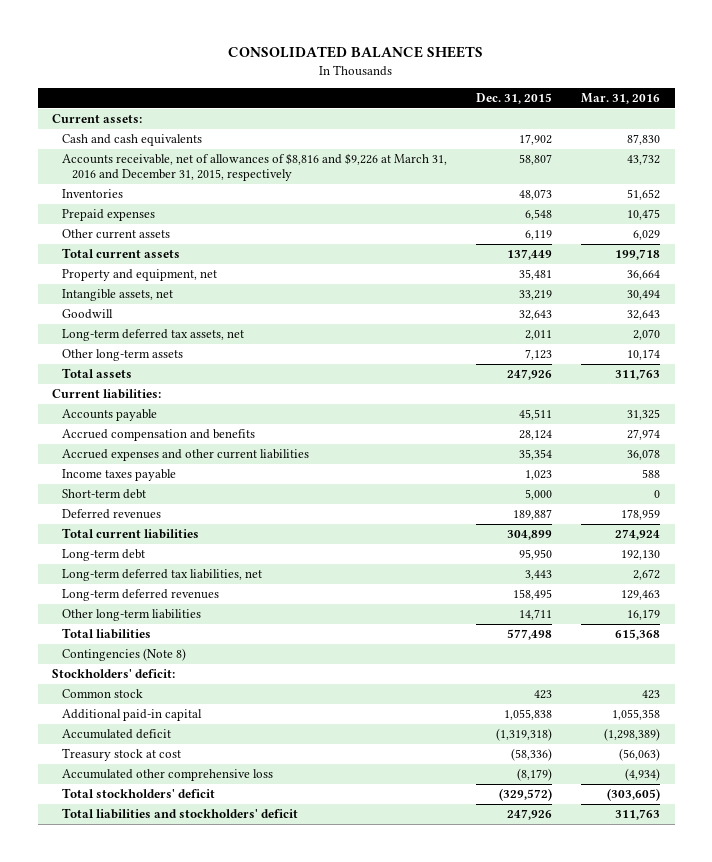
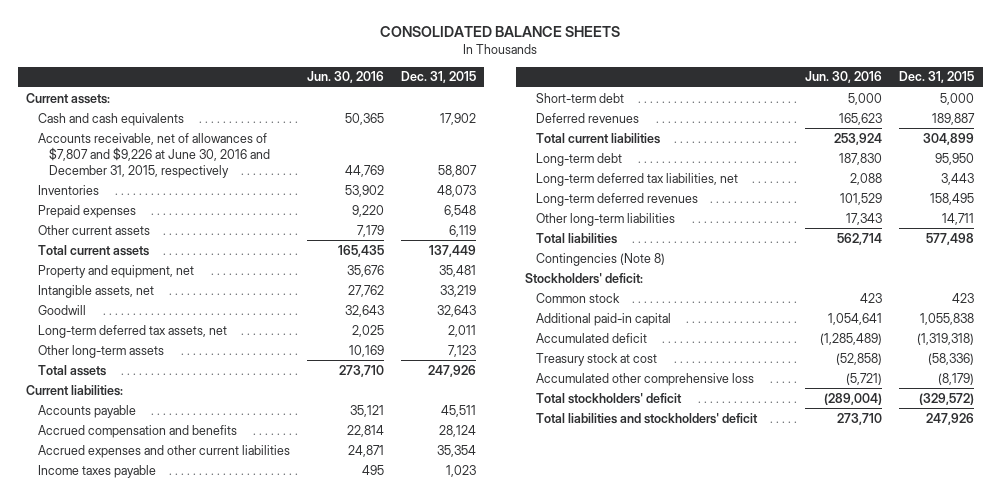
- | Dec. 31, 2015 | Mar. 31, 2016
+ | Jun. 30, 2016 | Dec. 31, 2015
- Accounts receivable, net of allowances of $8,816 and $9,226 at March 31, 2016 and December 31, 2015, respectively | 58,807 | 43,732
+ Accounts receivable, net of allowances of $7,807 and $9,226 at June 30, 2016 and December 31, 2015, respectively | 44,769 | 58,807

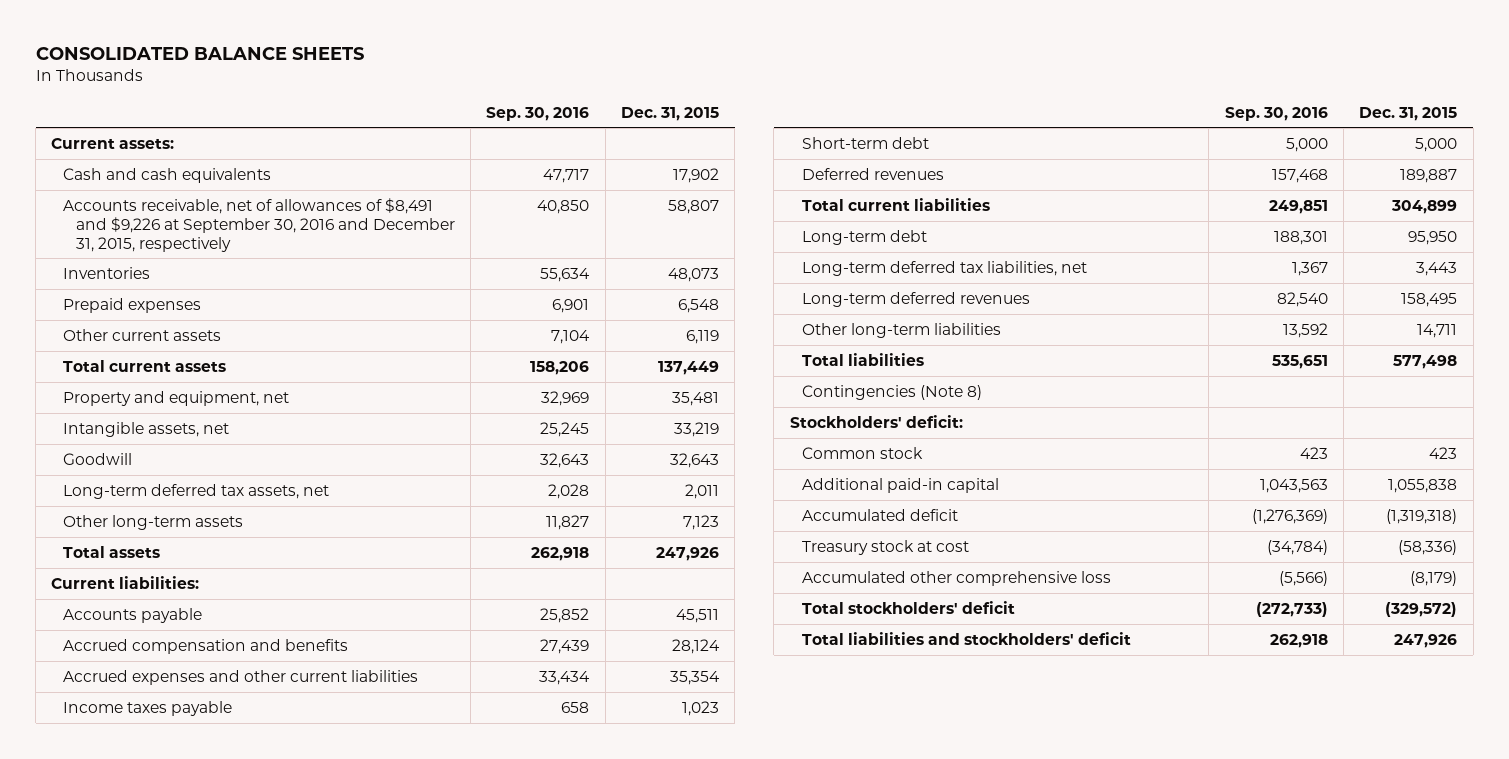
- | Jun. 30, 2016 | Dec. 31, 2015
+ | Sep. 30, 2016 | Dec. 31, 2015
- Accounts receivable, net of allowances of $7,807 and $9,226 at June 30, 2016 and December 31, 2015, respectively | 44,769 | 58,807
+ Accounts receivable, net of allowances of $8,491 and $9,226 at September 30, 2016 and December 31, 2015, respectively | 40,850 | 58,807

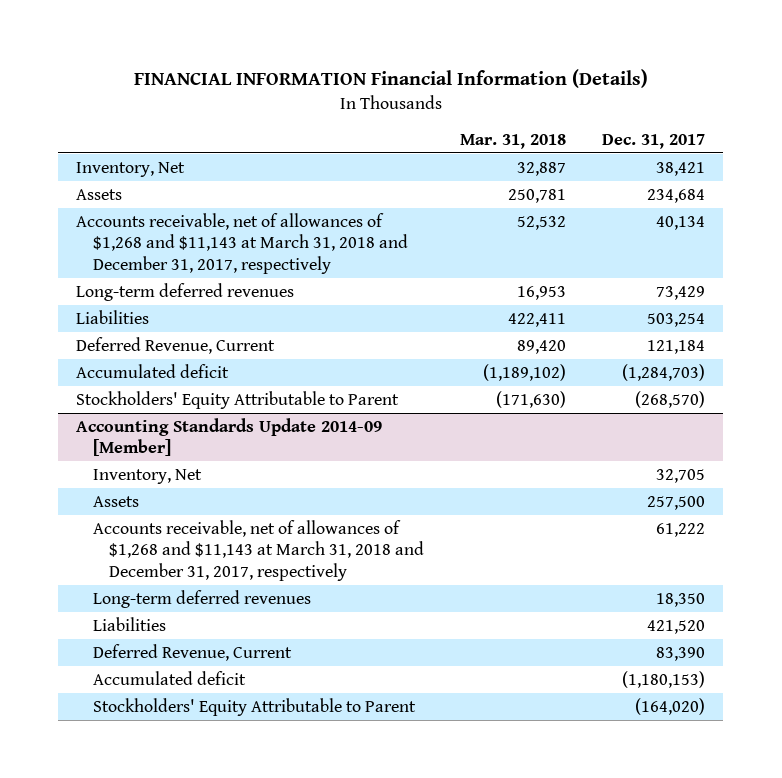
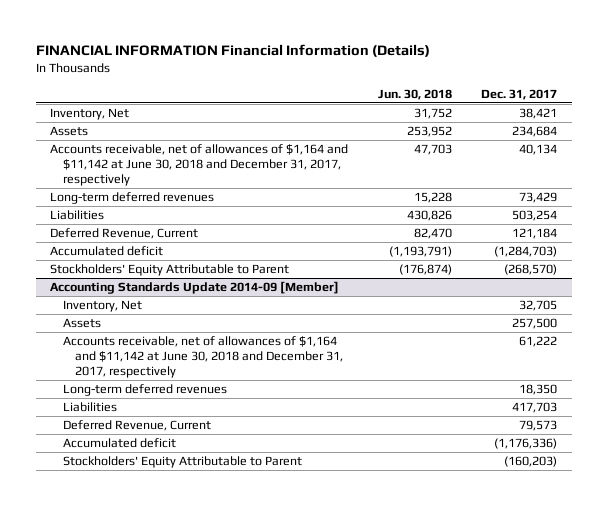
- | Mar. 31, 2018 | Dec. 31, 2017
+ | Jun. 30, 2018 | Dec. 31, 2017
- Accounts receivable, net of allowances of $1,268 and $11,143 at March 31, 2018 and December 31, 2017, respectively | 52,532 | 40,134
+ Accounts receivable, net of allowances of $1,164 and $11,142 at June 30, 2018 and December 31, 2017, respectively | 47,703 | 40,134
@ Accounting Standards Update 2014-09 [Member]
- Accounts receivable, net of allowances of $1,268 and $11,143 at March 31, 2018 and December 31, 2017, respectively | | 61,222
+ Accounts receivable, net of allowances of $1,164 and $11,142 at June 30, 2018 and December 31, 2017, respectively | | 61,222
- Liabilities | | 421,520
- Deferred Revenue, Current | | 83,390
- Accumulated deficit | | (1,180,153)
- Stockholders' Equity Attributable to Parent | | (164,020)
+ Liabilities | | 417,703
+ Deferred Revenue, Current | | 79,573
+ Accumulated deficit | | (1,176,336)
+ Stockholders' Equity Attributable to Parent | | (160,203)

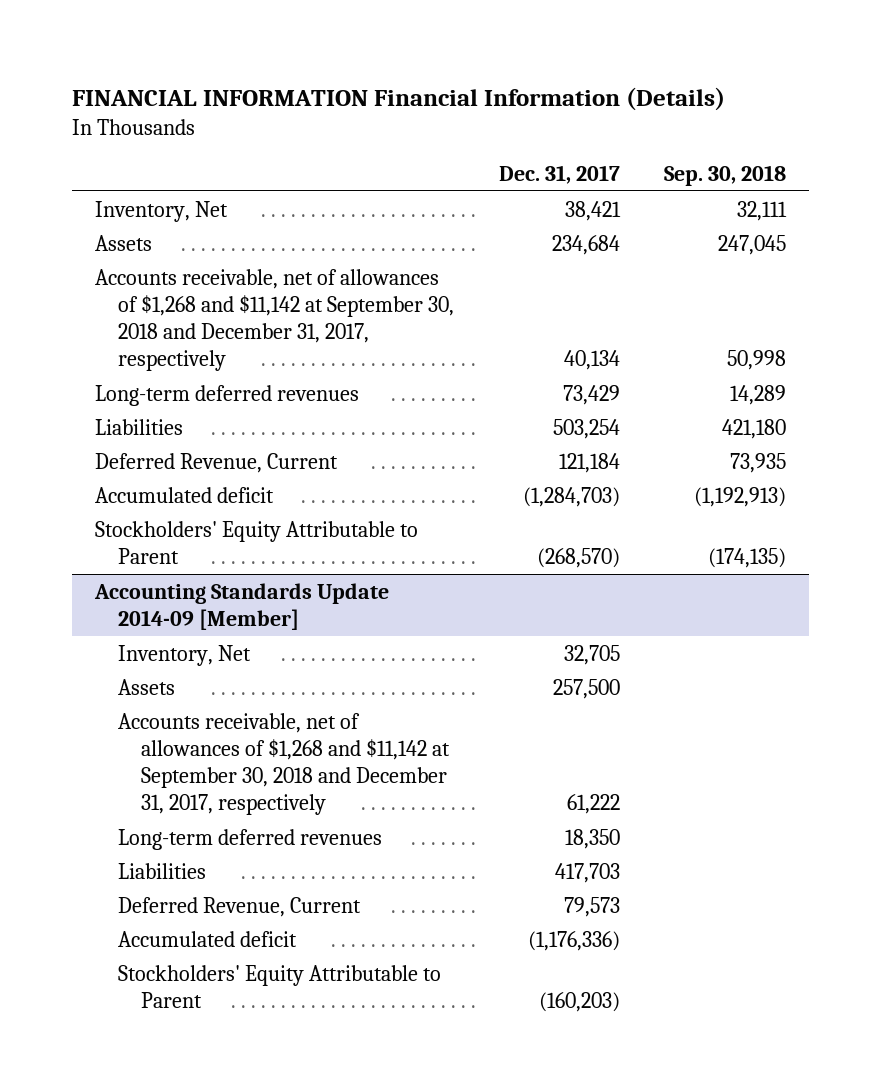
- | Jun. 30, 2018 | Dec. 31, 2017
+ | Dec. 31, 2017 | Sep. 30, 2018
- Accounts receivable, net of allowances of $1,164 and $11,142 at June 30, 2018 and December 31, 2017, respectively | 47,703 | 40,134
+ Accounts receivable, net of allowances of $1,268 and $11,142 at September 30, 2018 and December 31, 2017, respectively | 40,134 | 50,998
@ Accounting Standards Update 2014-09 [Member]
- Accounts receivable, net of allowances of $1,164 and $11,142 at June 30, 2018 and December 31, 2017, respectively | | 61,222
+ Accounts receivable, net of allowances of $1,268 and $11,142 at September 30, 2018 and December 31, 2017, respectively | 61,222 |

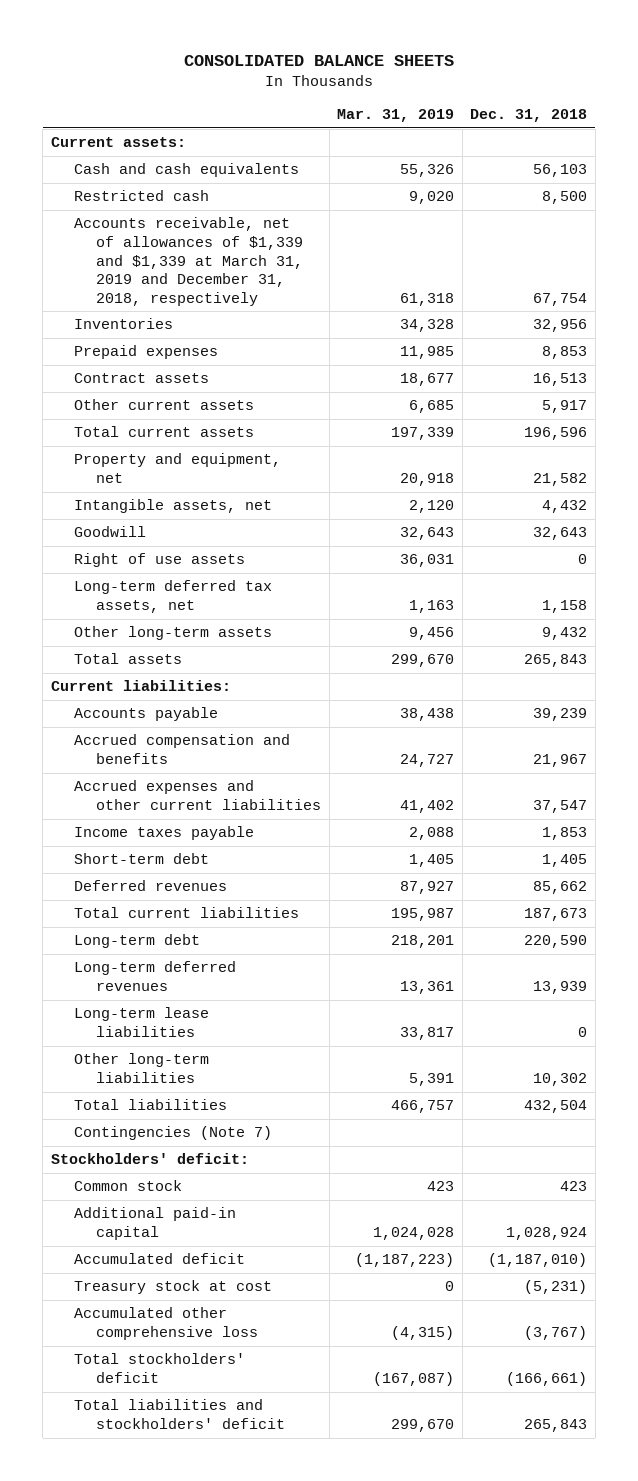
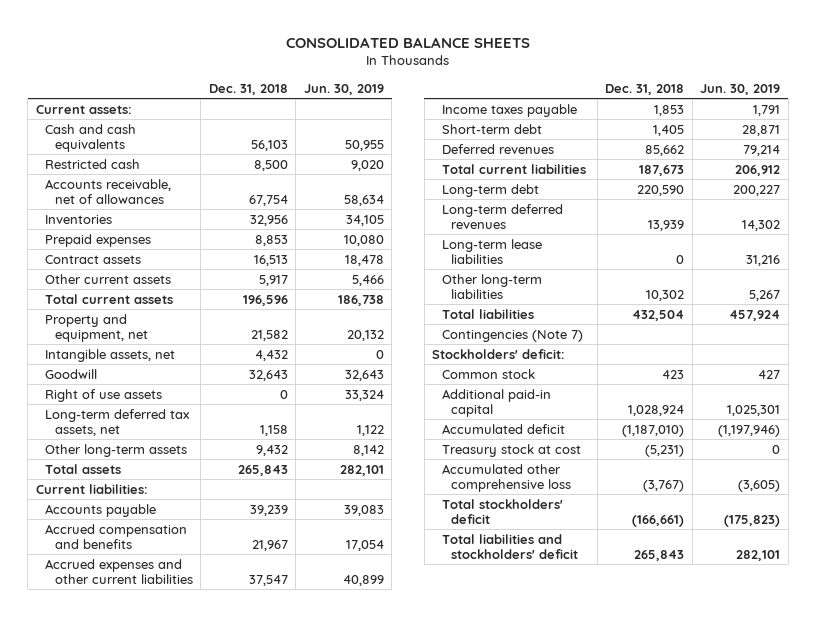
- | Mar. 31, 2019 | Dec. 31, 2018
+ | Dec. 31, 2018 | Jun. 30, 2019
- Accounts receivable, net of allowances of $1,339 and $1,339 at March 31, 2019 and December 31, 2018, respectively | 61,318 | 67,754
+ Accounts receivable, net of allowances | 67,754 | 58,634

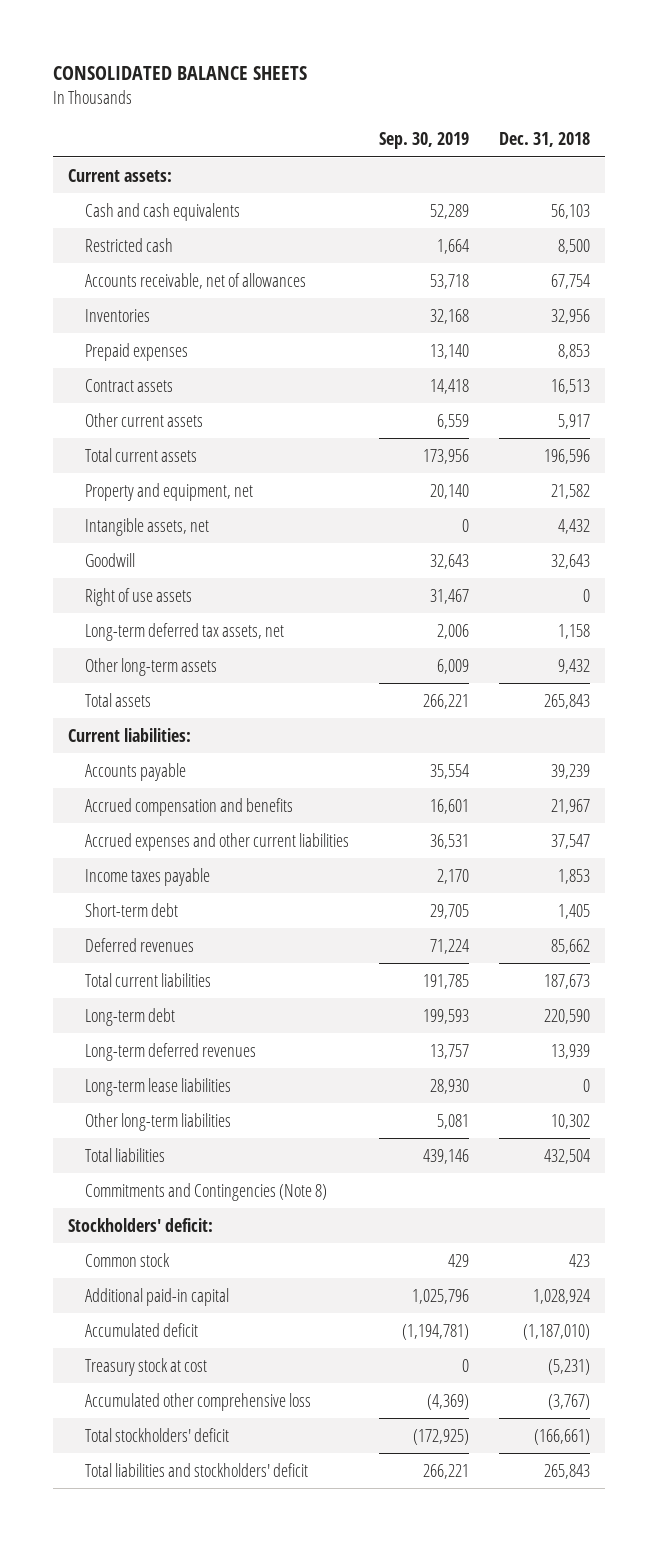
- | Dec. 31, 2018 | Jun. 30, 2019
+ | Sep. 30, 2019 | Dec. 31, 2018
- Contingencies (Note 7)
+ Commitments and Contingencies (Note 8)

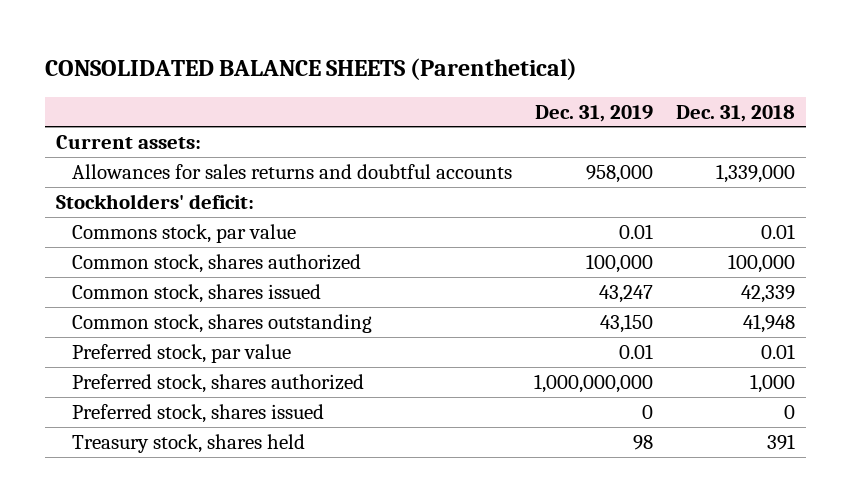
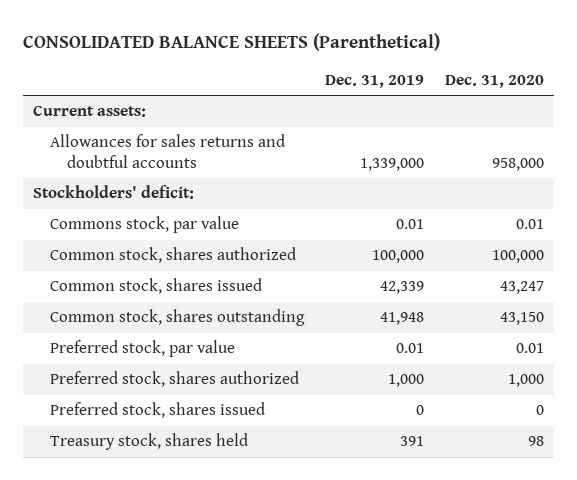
- | Dec. 31, 2019 | Dec. 31, 2018
+ | Dec. 31, 2019 | Dec. 31, 2020
- Allowances for sales returns and doubtful accounts | 958,000 | 1,339,000
+ Allowances for sales returns and doubtful accounts | 1,339,000 | 958,000
- Common stock, shares issued | 43,247 | 42,339
- Common stock, shares outstanding | 43,150 | 41,948
+ Common stock, shares issued | 42,339 | 43,247
+ Common stock, shares outstanding | 41,948 | 43,150
- Preferred stock, shares authorized | 1,000,000,000 | 1,000
+ Preferred stock, shares authorized | 1,000 | 1,000
- Treasury stock, shares held | 98 | 391
+ Treasury stock, shares held | 391 | 98

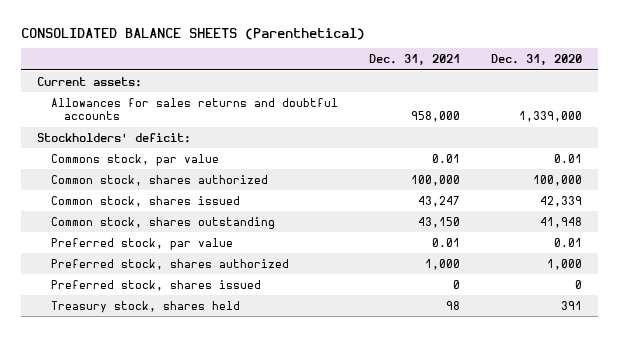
- | Dec. 31, 2019 | Dec. 31, 2020
+ | Dec. 31, 2021 | Dec. 31, 2020
- Allowances for sales returns and doubtful accounts | 1,339,000 | 958,000
+ Allowances for sales returns and doubtful accounts | 958,000 | 1,339,000
- Common stock, shares issued | 42,339 | 43,247
- Common stock, shares outstanding | 41,948 | 43,150
+ Common stock, shares issued | 43,247 | 42,339
+ Common stock, shares outstanding | 43,150 | 41,948
- Treasury stock, shares held | 391 | 98
+ Treasury stock, shares held | 98 | 391

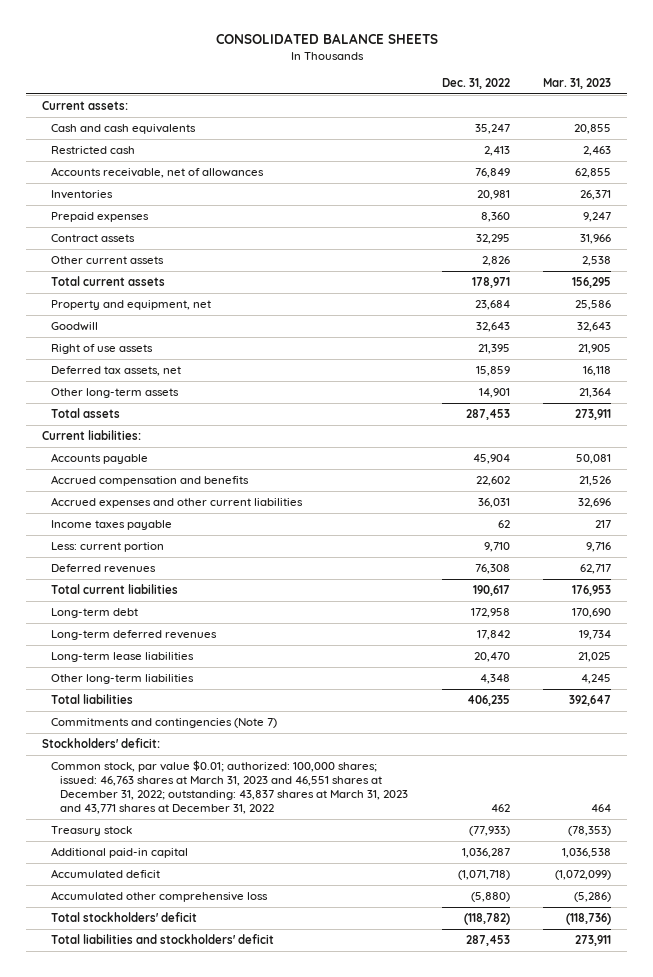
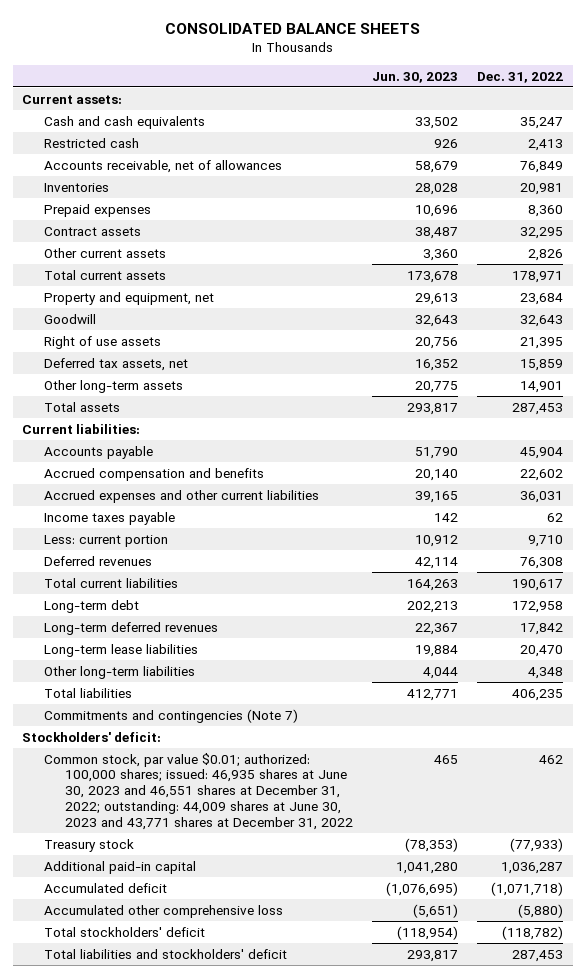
- | Dec. 31, 2022 | Mar. 31, 2023
+ | Jun. 30, 2023 | Dec. 31, 2022
- Common stock, par value $0.01; authorized: 100,000 shares; issued: 46,763 shares at March 31, 2023 and 46,551 shares at December 31, 2022; outstanding: 43,837 shares at March 31, 2023 and 43,771 shares at December 31, 2022 | 462 | 464
+ Common stock, par value $0.01; authorized: 100,000 shares; issued: 46,935 shares at June 30, 2023 and 46,551 shares at December 31, 2022; outstanding: 44,009 shares at June 30, 2023 and 43,771 shares at December 31, 2022 | 465 | 462

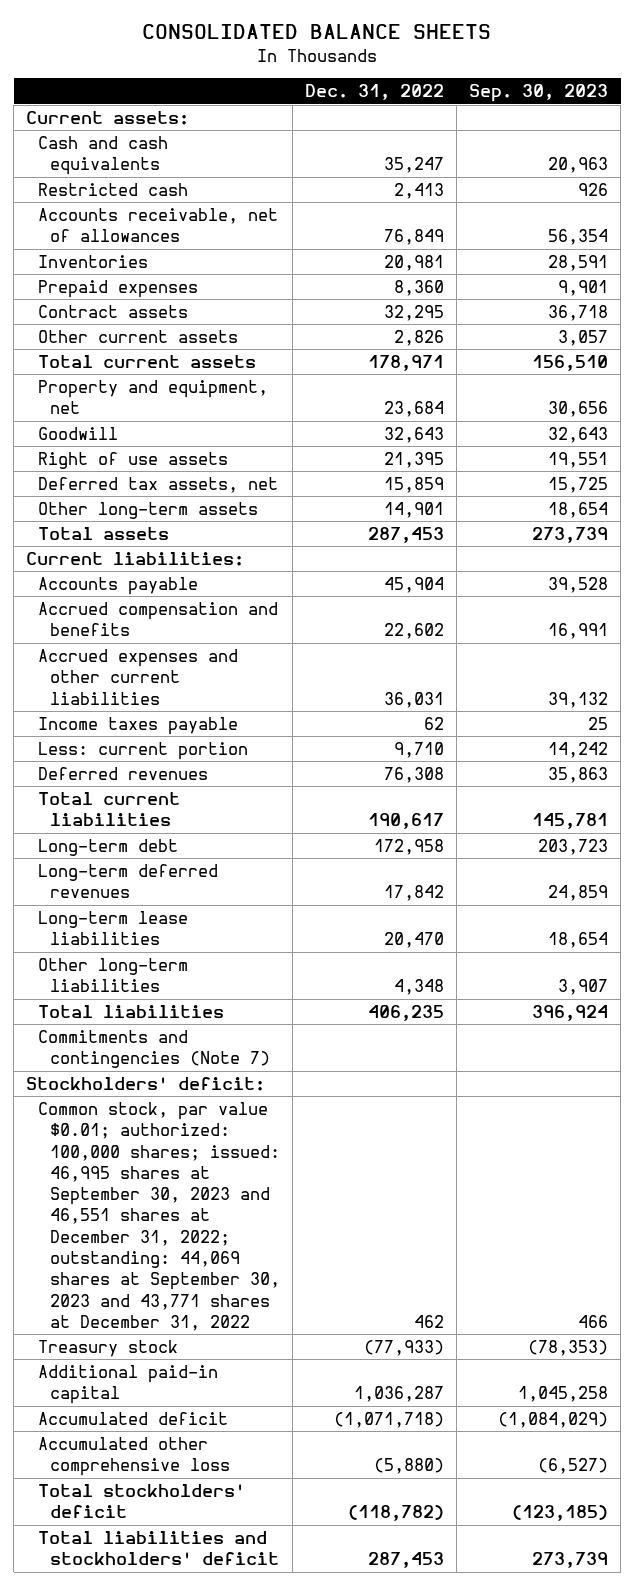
- | Jun. 30, 2023 | Dec. 31, 2022
+ | Dec. 31, 2022 | Sep. 30, 2023
- Common stock, par value $0.01; authorized: 100,000 shares; issued: 46,935 shares at June 30, 2023 and 46,551 shares at December 31, 2022; outstanding: 44,009 shares at June 30, 2023 and 43,771 shares at December 31, 2022 | 465 | 462
+ Common stock, par value $0.01; authorized: 100,000 shares; issued: 46,995 shares at September 30, 2023 and 46,551 shares at December 31, 2022; outstanding: 44,069 shares at September 30, 2023 and 43,771 shares at December 31, 2022 | 462 | 466

